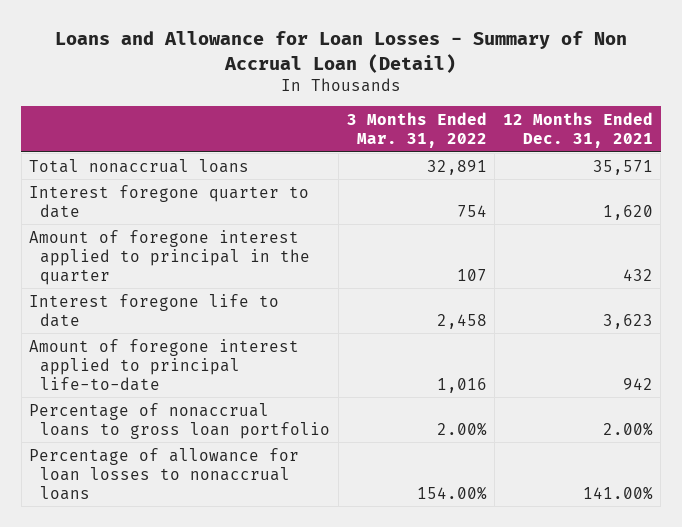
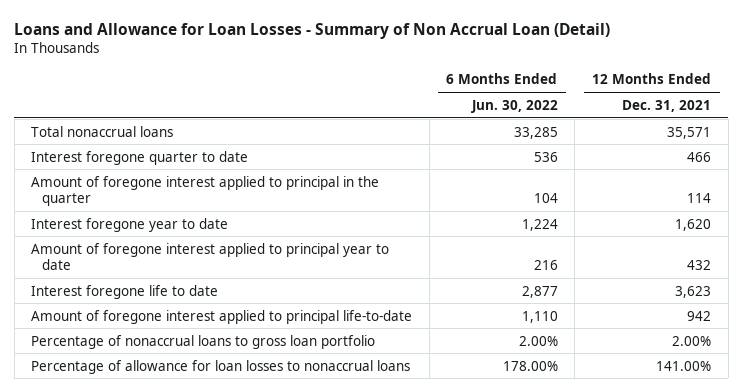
- | 3 Months Ended Mar. 31, 2022 | 12 Months Ended Dec. 31, 2021
+ | 6 Months Ended Jun. 30, 2022 | 12 Months Ended Dec. 31, 2021
- Interest foregone quarter to date | 754 | 1,620
- Amount of foregone interest applied to principal in the quarter | 107 | 432
+ Interest foregone quarter to date | 536 | 466
+ Amount of foregone interest applied to principal in the quarter | 104 | 114
+ Interest foregone year to date | 1,224 | 1,620
+ Amount of foregone interest applied to principal year to date | 216 | 432

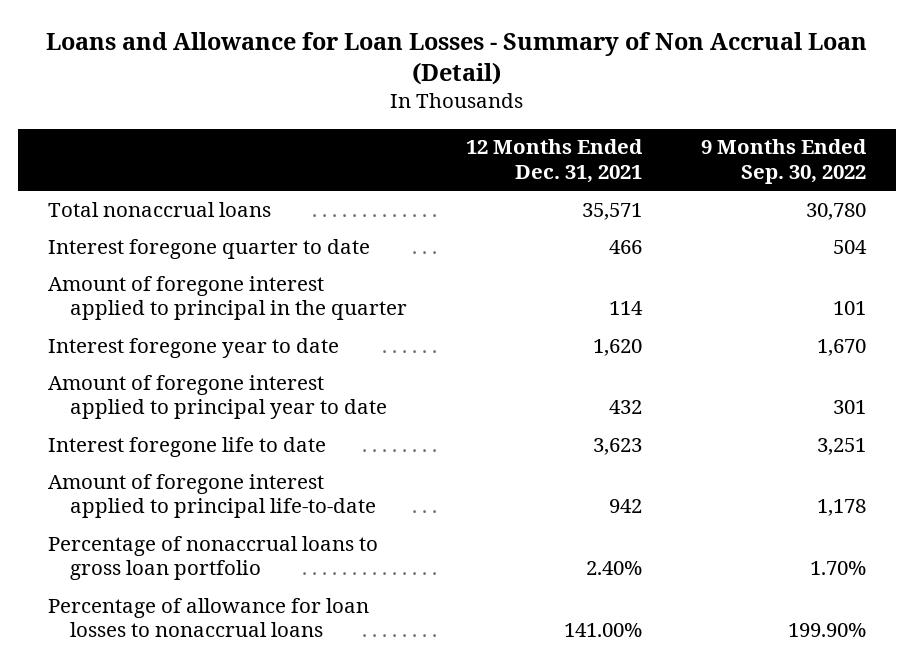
- | 6 Months Ended Jun. 30, 2022 | 12 Months Ended Dec. 31, 2021
+ | 12 Months Ended Dec. 31, 2021 | 9 Months Ended Sep. 30, 2022
- Percentage of nonaccrual loans to gross loan portfolio | 2.00% | 2.00%
+ Percentage of nonaccrual loans to gross loan portfolio | 2.40% | 1.70%

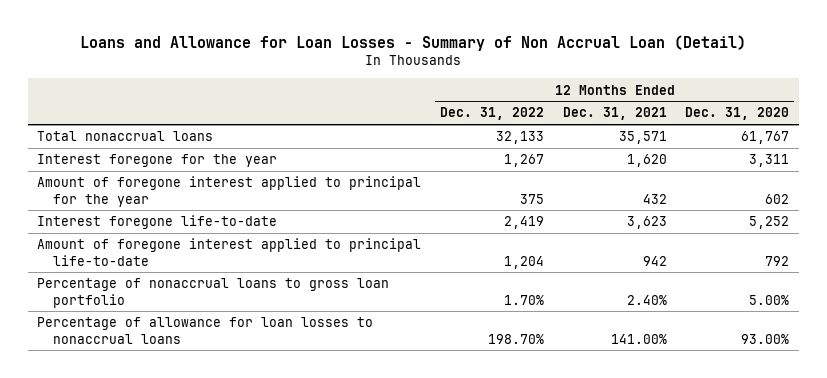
- | 12 Months Ended Dec. 31, 2021 | 9 Months Ended Sep. 30, 2022
+ | 12 Months Ended Dec. 31, 2022 | 12 Months Ended Dec. 31, 2021 | 12 Months Ended Dec. 31, 2020
- Interest foregone quarter to date | 466 | 504
- Amount of foregone interest applied to principal in the quarter | 114 | 101
- Interest foregone year to date | 1,620 | 1,670
- Amount of foregone interest applied to principal year to date | 432 | 301
- Interest foregone life to date | 3,623 | 3,251
+ Interest foregone for the year | 1,267 | 1,620 | 3,311
+ Amount of foregone interest applied to principal for the year | 375 | 432 | 602
+ Interest foregone life-to-date | 2,419 | 3,623 | 5,252

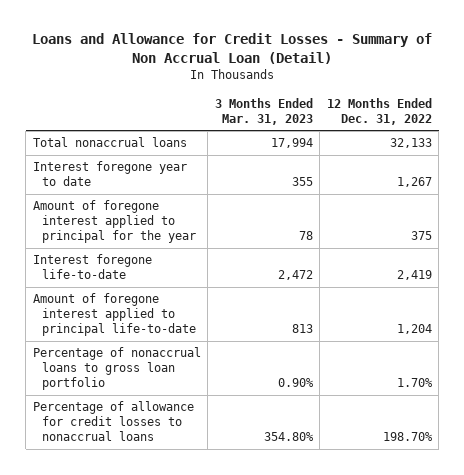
- Loans and Allowance for Loan Losses - Summary of Non Accrual Loan (Detail)
+ Loans and Allowance for Credit Losses - Summary of Non Accrual Loan (Detail)
- | 12 Months Ended Dec. 31, 2022 | 12 Months Ended Dec. 31, 2021 | 12 Months Ended Dec. 31, 2020
+ | 3 Months Ended Mar. 31, 2023 | 12 Months Ended Dec. 31, 2022
- Interest foregone for the year | 1,267 | 1,620 | 3,311
+ Interest foregone year to date | 355 | 1,267
- Percentage of allowance for loan losses to nonaccrual loans | 198.70% | 141.00% | 93.00%
+ Percentage of allowance for credit losses to nonaccrual loans | 354.80% | 198.70%

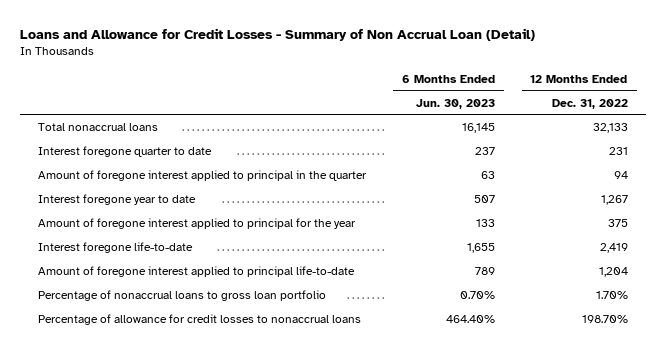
- | 3 Months Ended Mar. 31, 2023 | 12 Months Ended Dec. 31, 2022
+ | 6 Months Ended Jun. 30, 2023 | 12 Months Ended Dec. 31, 2022
+ Interest foregone quarter to date | 237 | 231
+ Amount of foregone interest applied to principal in the quarter | 63 | 94

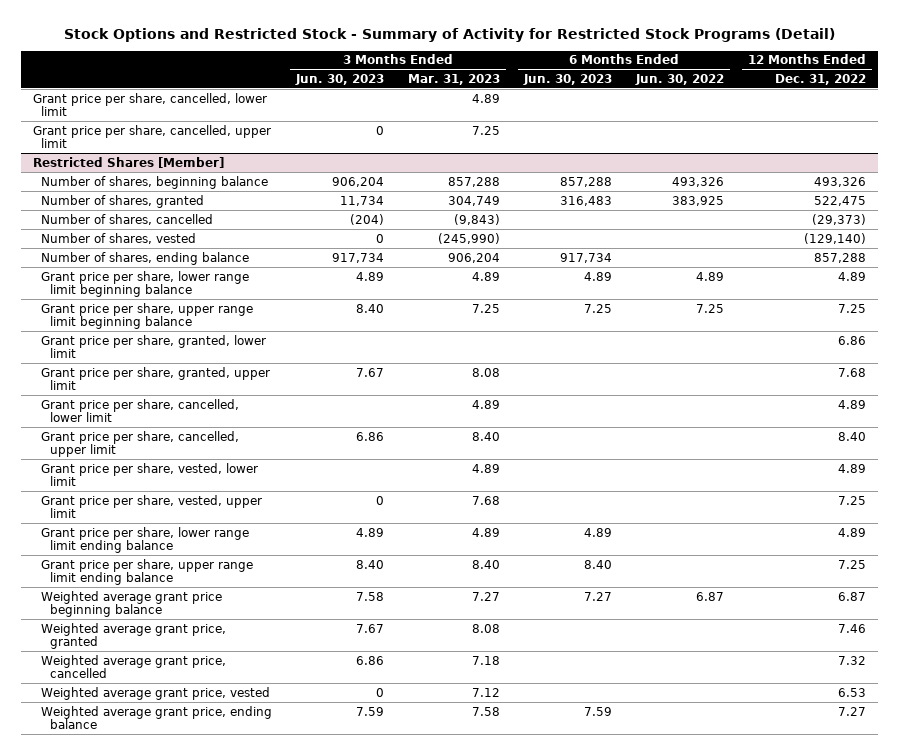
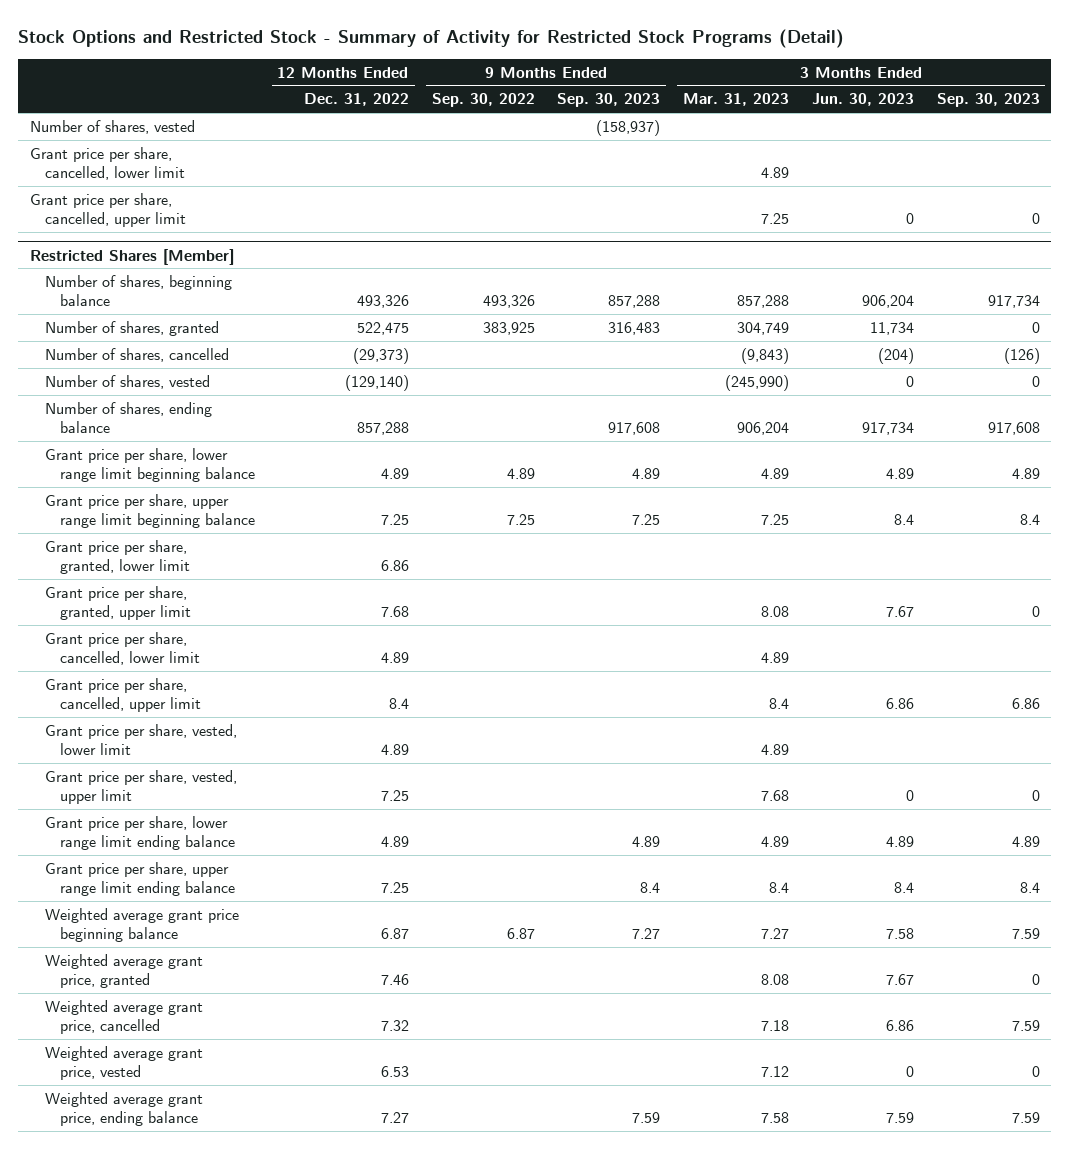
- | 3 Months Ended Jun. 30, 2023 | 3 Months Ended Mar. 31, 2023 | 6 Months Ended Jun. 30, 2023 | 6 Months Ended Jun. 30, 2022 | 12 Months Ended Dec. 31, 2022
+ | 12 Months Ended Dec. 31, 2022 | 9 Months Ended Sep. 30, 2022 | 9 Months Ended Sep. 30, 2023 | 3 Months Ended Mar. 31, 2023 | 3 Months Ended Jun. 30, 2023 | 3 Months Ended Sep. 30, 2023
+ Number of shares, vested | | | (158,937) | | |
@ Restricted Shares [Member]
- Grant price per share, upper range limit beginning balance | 8.40 | 7.25 | 7.25 | 7.25 | 7.25
+ Grant price per share, upper range limit beginning balance | 7.25 | 7.25 | 7.25 | 7.25 | 8.4 | 8.4
- Grant price per share, cancelled, upper limit | 6.86 | 8.40 | | | 8.40
+ Grant price per share, cancelled, upper limit | 8.4 | | | 8.4 | 6.86 | 6.86
- Grant price per share, upper range limit ending balance | 8.40 | 8.40 | 8.40 | | 7.25
+ Grant price per share, upper range limit ending balance | 7.25 | | 8.4 | 8.4 | 8.4 | 8.4

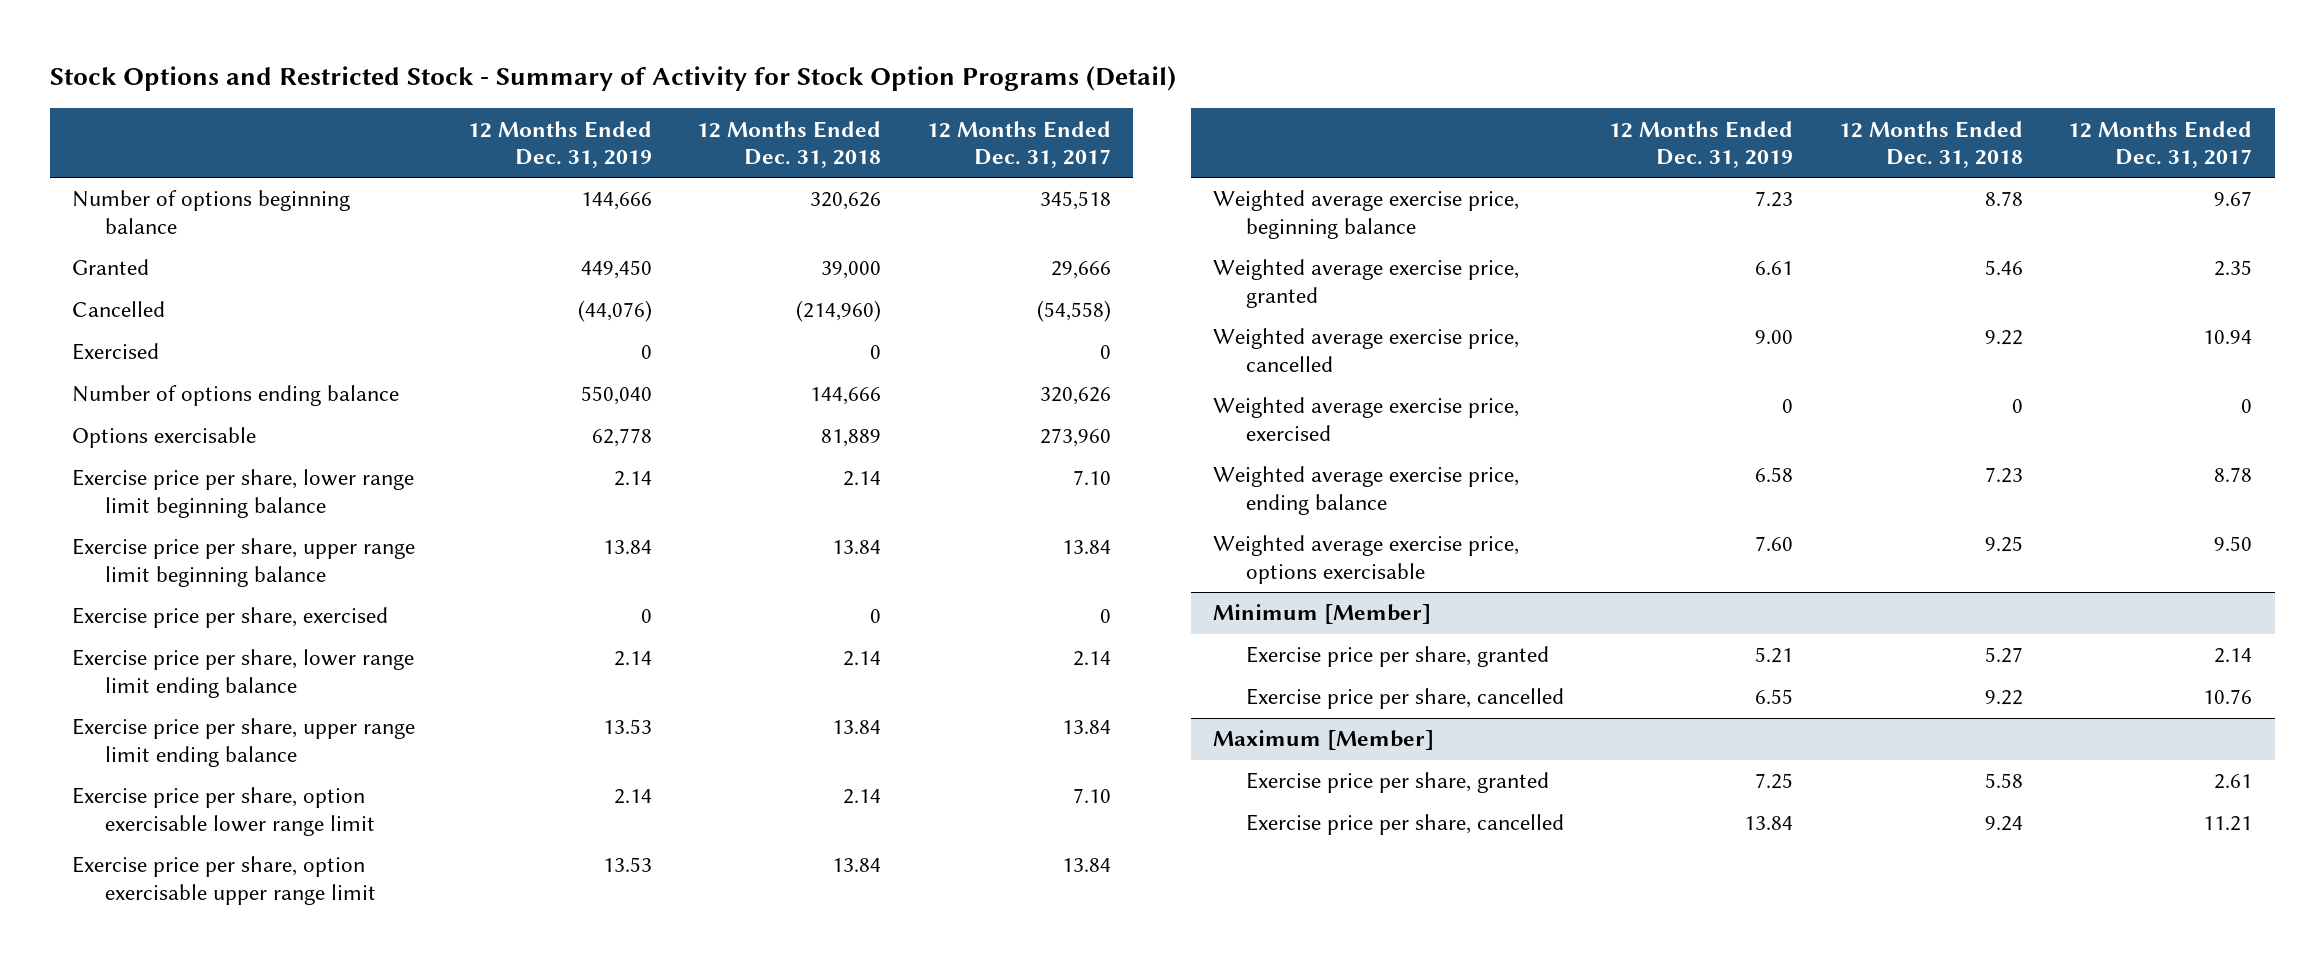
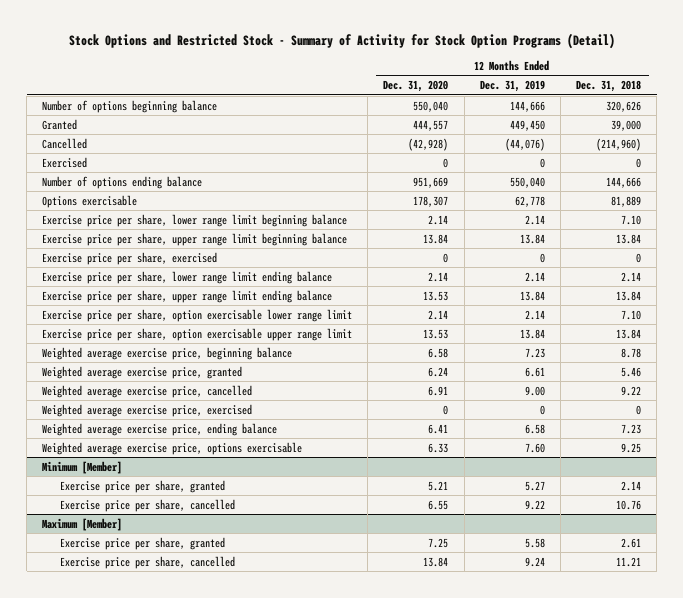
- | 12 Months Ended Dec. 31, 2019 | 12 Months Ended Dec. 31, 2018 | 12 Months Ended Dec. 31, 2017
+ | 12 Months Ended Dec. 31, 2020 | 12 Months Ended Dec. 31, 2019 | 12 Months Ended Dec. 31, 2018
- Exercise price per share, lower range limit beginning balance | 2.14 | 2.14 | 7.10
+ Exercise price per share, lower range limit beginning balance | 2.14 | 2.14 | 7.10
- Exercise price per share, upper range limit ending balance | 13.53 | 13.84 | 13.84
- Exercise price per share, option exercisable lower range limit | 2.14 | 2.14 | 7.10
- Exercise price per share, option exercisable upper range limit | 13.53 | 13.84 | 13.84
+ Exercise price per share, upper range limit ending balance | 13.53 | 13.84 | 13.84
+ Exercise price per share, option exercisable lower range limit | 2.14 | 2.14 | 7.10
+ Exercise price per share, option exercisable upper range limit | 13.53 | 13.84 | 13.84
@ Minimum [Member]
- Exercise price per share, granted | 5.21 | 5.27 | 2.14
- Exercise price per share, cancelled | 6.55 | 9.22 | 10.76
+ Exercise price per share, granted | 5.21 | 5.27 | 2.14
+ Exercise price per share, cancelled | 6.55 | 9.22 | 10.76
@ Maximum [Member]
- Exercise price per share, granted | 7.25 | 5.58 | 2.61
- Exercise price per share, cancelled | 13.84 | 9.24 | 11.21
+ Exercise price per share, granted | 7.25 | 5.58 | 2.61
+ Exercise price per share, cancelled | 13.84 | 9.24 | 11.21

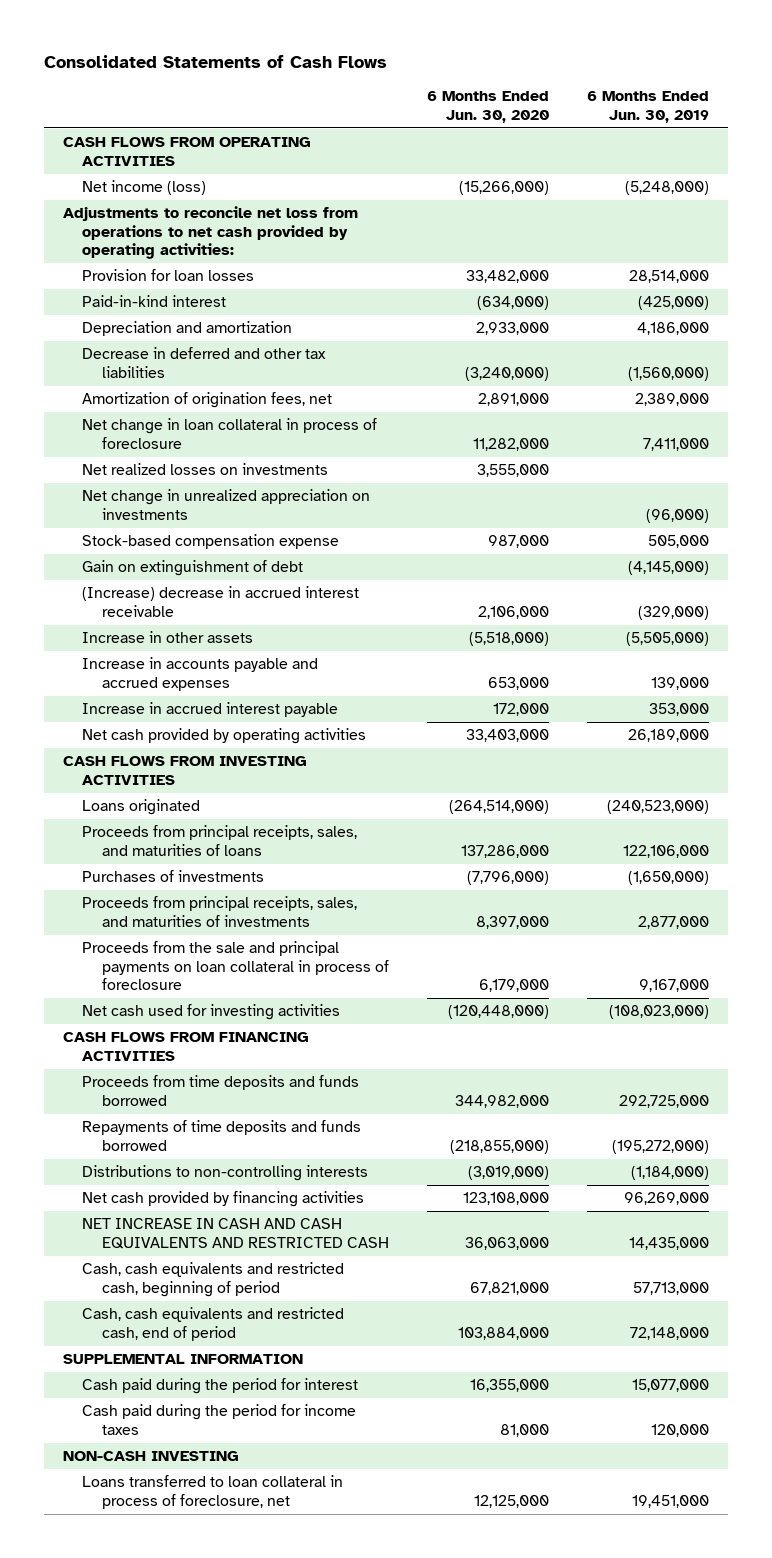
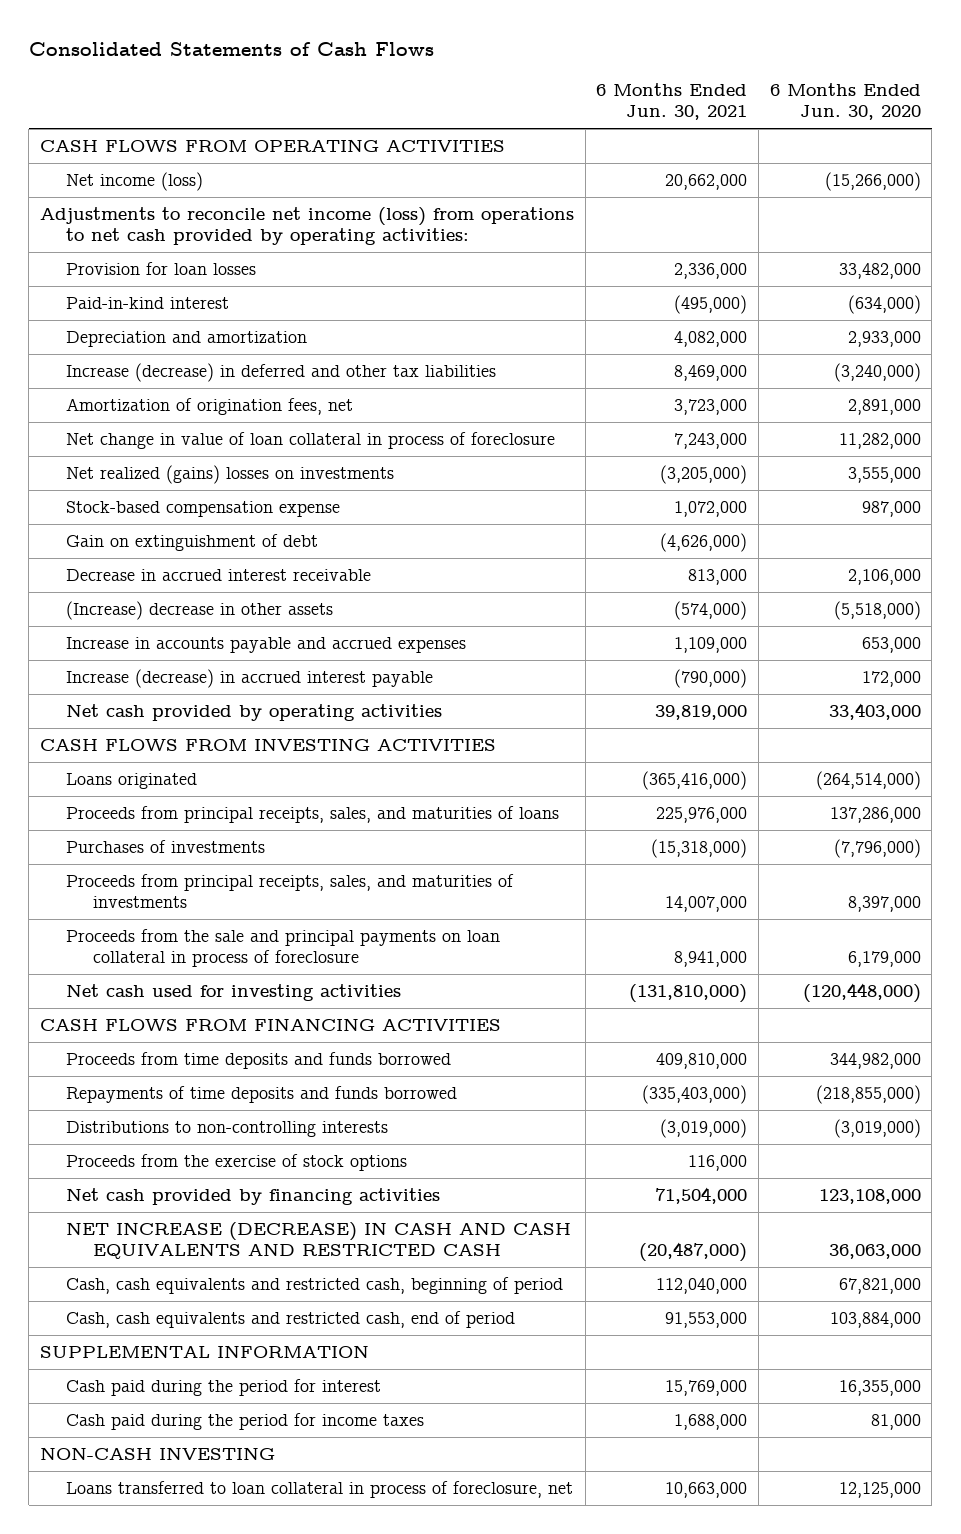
- | 6 Months Ended Jun. 30, 2020 | 6 Months Ended Jun. 30, 2019
+ | 6 Months Ended Jun. 30, 2021 | 6 Months Ended Jun. 30, 2020
- Adjustments to reconcile net loss from operations to net cash provided by operating activities:
+ Adjustments to reconcile net income (loss) from operations to net cash provided by operating activities:
- Decrease in deferred and other tax liabilities | (3,240,000) | (1,560,000)
+ Increase (decrease) in deferred and other tax liabilities | 8,469,000 | (3,240,000)
- Net change in loan collateral in process of foreclosure | 11,282,000 | 7,411,000
- Net realized losses on investments | 3,555,000 |
- Net change in unrealized appreciation on investments | | (96,000)
+ Net change in value of loan collateral in process of foreclosure | 7,243,000 | 11,282,000
+ Net realized (gains) losses on investments | (3,205,000) | 3,555,000
- (Increase) decrease in accrued interest receivable | 2,106,000 | (329,000)
- Increase in other assets | (5,518,000) | (5,505,000)
+ Decrease in accrued interest receivable | 813,000 | 2,106,000
+ (Increase) decrease in other assets | (574,000) | (5,518,000)
- Increase in accrued interest payable | 172,000 | 353,000
+ Increase (decrease) in accrued interest payable | (790,000) | 172,000
+ Proceeds from the exercise of stock options | 116,000 |
- NET INCREASE IN CASH AND CASH EQUIVALENTS AND RESTRICTED CASH | 36,063,000 | 14,435,000
+ NET INCREASE (DECREASE) IN CASH AND CASH EQUIVALENTS AND RESTRICTED CASH | (20,487,000) | 36,063,000

